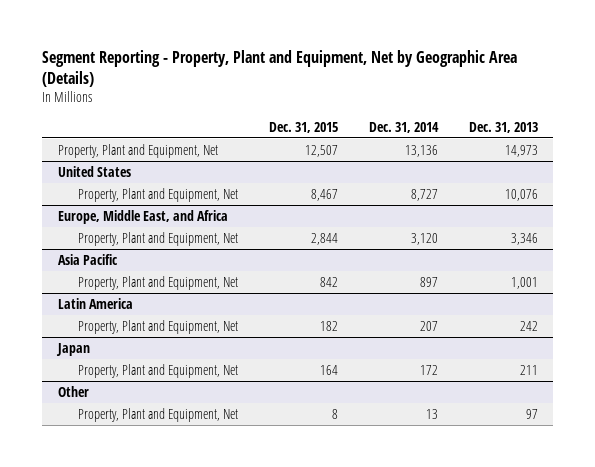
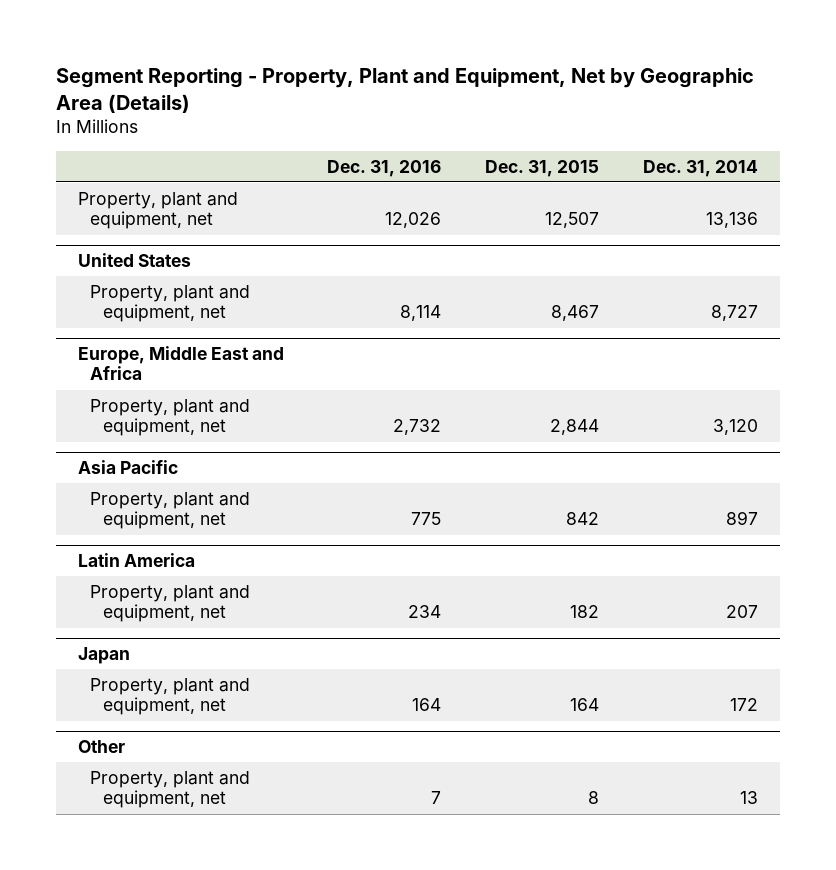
- | Dec. 31, 2015 | Dec. 31, 2014 | Dec. 31, 2013
+ | Dec. 31, 2016 | Dec. 31, 2015 | Dec. 31, 2014
- Property, Plant and Equipment, Net | 12,507 | 13,136 | 14,973
+ Property, plant and equipment, net | 12,026 | 12,507 | 13,136
@ United States
- Property, Plant and Equipment, Net | 8,467 | 8,727 | 10,076
- Europe, Middle East, and Africa
- Property, Plant and Equipment, Net | 2,844 | 3,120 | 3,346
@ United States
+ Property, plant and equipment, net | 8,114 | 8,467 | 8,727
+ Europe, Middle East and Africa
+ Property, plant and equipment, net | 2,732 | 2,844 | 3,120
@ Asia Pacific
- Property, Plant and Equipment, Net | 842 | 897 | 1,001
+ Property, plant and equipment, net | 775 | 842 | 897
@ Latin America
- Property, Plant and Equipment, Net | 182 | 207 | 242
+ Property, plant and equipment, net | 234 | 182 | 207
@ Japan
- Property, Plant and Equipment, Net | 164 | 172 | 211
+ Property, plant and equipment, net | 164 | 164 | 172
@ Other
- Property, Plant and Equipment, Net | 8 | 13 | 97
+ Property, plant and equipment, net | 7 | 8 | 13

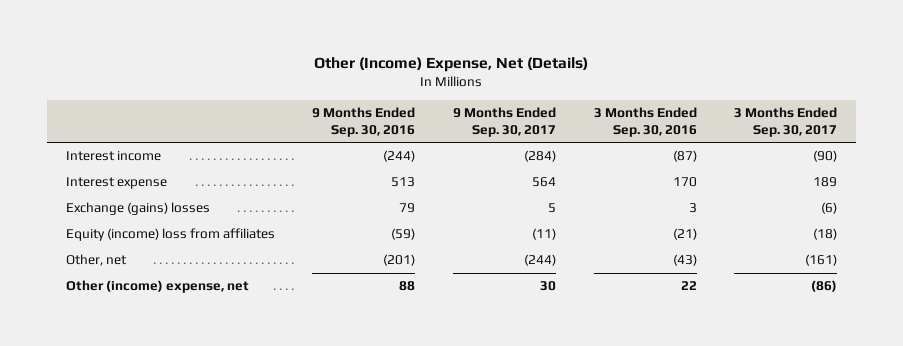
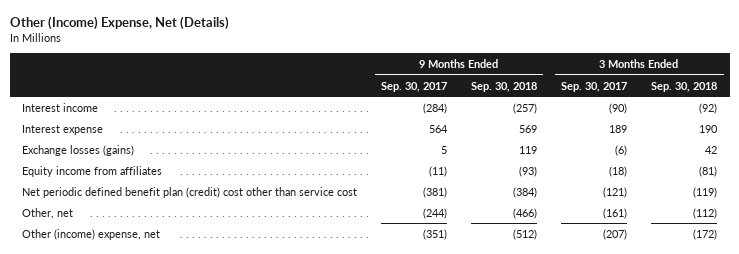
- | 9 Months Ended Sep. 30, 2016 | 9 Months Ended Sep. 30, 2017 | 3 Months Ended Sep. 30, 2016 | 3 Months Ended Sep. 30, 2017
+ | 9 Months Ended Sep. 30, 2017 | 9 Months Ended Sep. 30, 2018 | 3 Months Ended Sep. 30, 2017 | 3 Months Ended Sep. 30, 2018
- Exchange (gains) losses | 79 | 5 | 3 | (6)
- Equity (income) loss from affiliates | (59) | (11) | (21) | (18)
+ Exchange losses (gains) | 5 | 119 | (6) | 42
+ Equity income from affiliates | (11) | (93) | (18) | (81)
+ Net periodic defined benefit plan (credit) cost other than service cost | (381) | (384) | (121) | (119)
- Other (income) expense, net | 88 | 30 | 22 | (86)
+ Other (income) expense, net | (351) | (512) | (207) | (172)

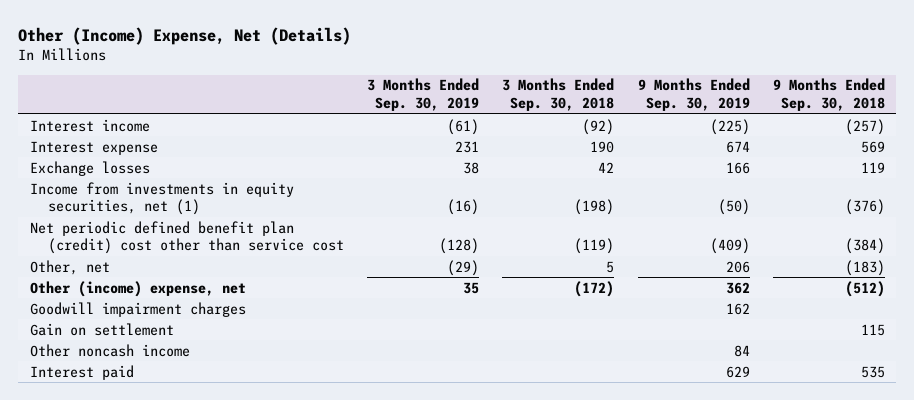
- | 9 Months Ended Sep. 30, 2017 | 9 Months Ended Sep. 30, 2018 | 3 Months Ended Sep. 30, 2017 | 3 Months Ended Sep. 30, 2018
+ | 3 Months Ended Sep. 30, 2019 | 3 Months Ended Sep. 30, 2018 | 9 Months Ended Sep. 30, 2019 | 9 Months Ended Sep. 30, 2018
- Exchange losses (gains) | 5 | 119 | (6) | 42
- Equity income from affiliates | (11) | (93) | (18) | (81)
+ Exchange losses | 38 | 42 | 166 | 119
+ Income from investments in equity securities, net (1) | (16) | (198) | (50) | (376)
- Other, net | (244) | (466) | (161) | (112)
+ Other, net | (29) | 5 | 206 | (183)
+ Goodwill impairment charges | | | 162 |
+ Gain on settlement | | | | 115
+ Other noncash income | | | 84 |
+ Interest paid | | | 629 | 535

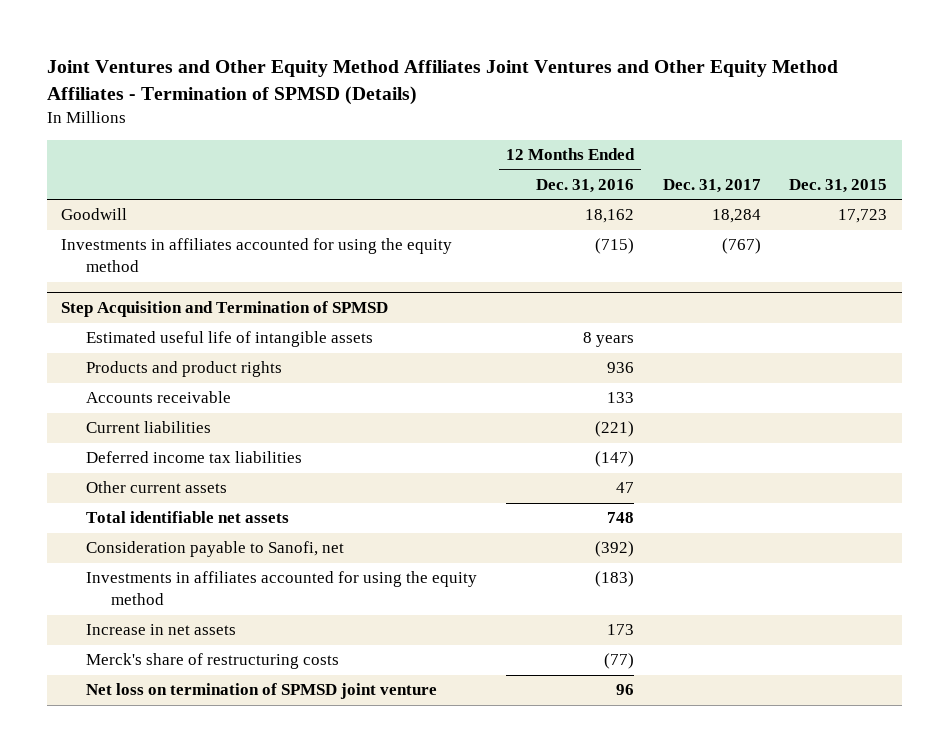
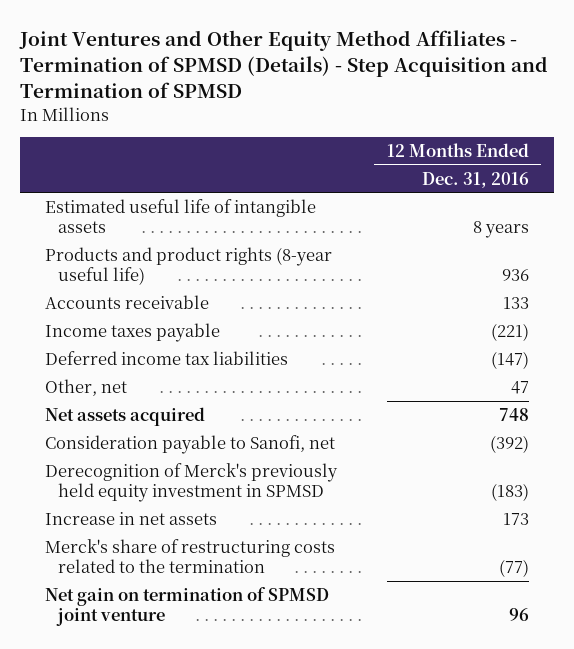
- Joint Ventures and Other Equity Method Affiliates Joint Ventures and Other Equity Method Affiliates - Termination of SPMSD (Details)
+ Joint Ventures and Other Equity Method Affiliates - Termination of SPMSD (Details) - Step Acquisition and Termination of SPMSD
- | 12 Months Ended Dec. 31, 2016 | Dec. 31, 2017 | Dec. 31, 2015
+ | 12 Months Ended Dec. 31, 2016
- Goodwill | 18,162 | 18,284 | 17,723
- Investments in affiliates accounted for using the equity method | (715) | (767) |
- Step Acquisition and Termination of SPMSD
- Products and product rights | 936 | |
+ Products and product rights (8-year useful life) | 936
- Current liabilities | (221) | |
+ Income taxes payable | (221)
- Other current assets | 47 | |
- Total identifiable net assets | 748 | |
+ Other, net | 47
+ Net assets acquired | 748
- Investments in affiliates accounted for using the equity method | (183) | |
+ Derecognition of Merck's previously held equity investment in SPMSD | (183)
- Merck's share of restructuring costs | (77) | |
- Net loss on termination of SPMSD joint venture | 96 | |
+ Merck's share of restructuring costs related to the termination | (77)
+ Net gain on termination of SPMSD joint venture | 96

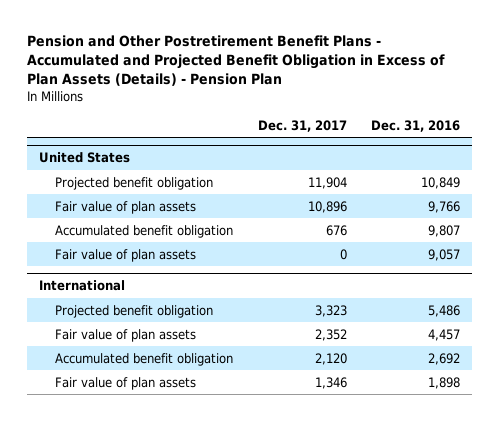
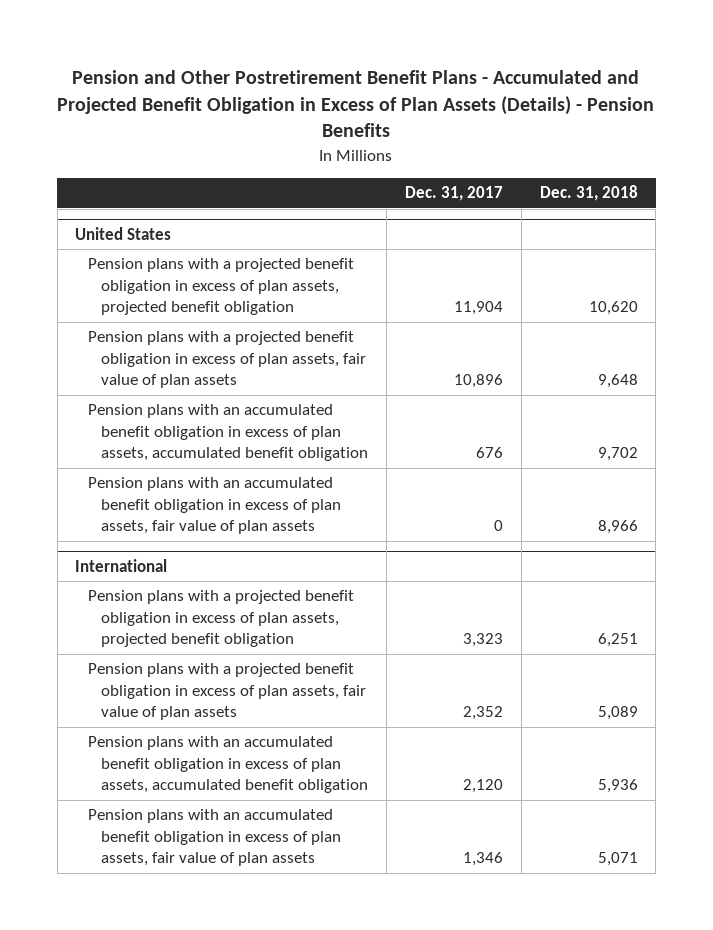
- Pension and Other Postretirement Benefit Plans - Accumulated and Projected Benefit Obligation in Excess of Plan Assets (Details) - Pension Plan
+ Pension and Other Postretirement Benefit Plans - Accumulated and Projected Benefit Obligation in Excess of Plan Assets (Details) - Pension Benefits
- | Dec. 31, 2017 | Dec. 31, 2016
+ | Dec. 31, 2017 | Dec. 31, 2018
@ United States
- Projected benefit obligation | 11,904 | 10,849
- Fair value of plan assets | 10,896 | 9,766
- Accumulated benefit obligation | 676 | 9,807
- Fair value of plan assets | 0 | 9,057
+ Pension plans with a projected benefit obligation in excess of plan assets, projected benefit obligation | 11,904 | 10,620
+ Pension plans with a projected benefit obligation in excess of plan assets, fair value of plan assets | 10,896 | 9,648
+ Pension plans with an accumulated benefit obligation in excess of plan assets, accumulated benefit obligation | 676 | 9,702
+ Pension plans with an accumulated benefit obligation in excess of plan assets, fair value of plan assets | 0 | 8,966
@ International
- Projected benefit obligation | 3,323 | 5,486
- Fair value of plan assets | 2,352 | 4,457
- Accumulated benefit obligation | 2,120 | 2,692
- Fair value of plan assets | 1,346 | 1,898
+ Pension plans with a projected benefit obligation in excess of plan assets, projected benefit obligation | 3,323 | 6,251
+ Pension plans with a projected benefit obligation in excess of plan assets, fair value of plan assets | 2,352 | 5,089
+ Pension plans with an accumulated benefit obligation in excess of plan assets, accumulated benefit obligation | 2,120 | 5,936
+ Pension plans with an accumulated benefit obligation in excess of plan assets, fair value of plan assets | 1,346 | 5,071

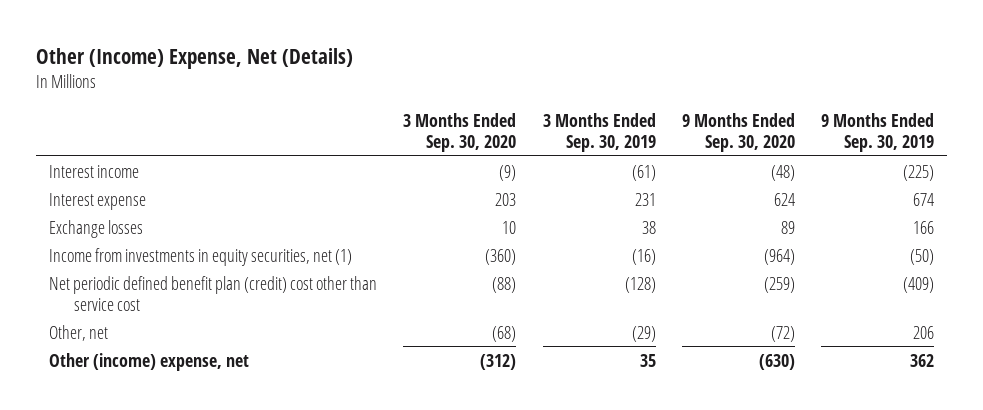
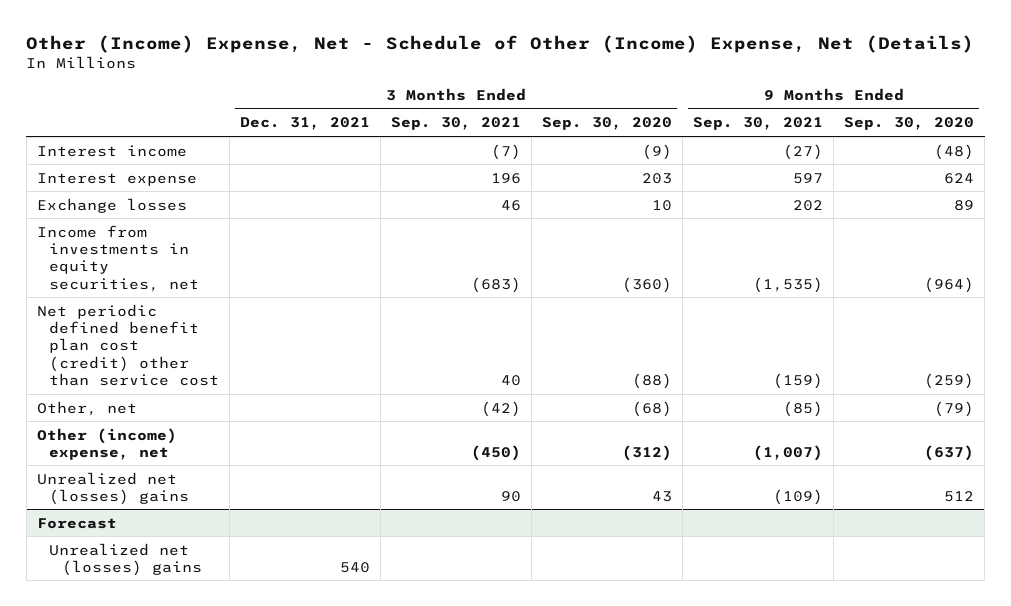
- Other (Income) Expense, Net (Details)
+ Other (Income) Expense, Net - Schedule of Other (Income) Expense, Net (Details)
- | 3 Months Ended Sep. 30, 2020 | 3 Months Ended Sep. 30, 2019 | 9 Months Ended Sep. 30, 2020 | 9 Months Ended Sep. 30, 2019
+ | 3 Months Ended Dec. 31, 2021 | 3 Months Ended Sep. 30, 2021 | 3 Months Ended Sep. 30, 2020 | 9 Months Ended Sep. 30, 2021 | 9 Months Ended Sep. 30, 2020
- Income from investments in equity securities, net (1) | (360) | (16) | (964) | (50)
- Net periodic defined benefit plan (credit) cost other than service cost | (88) | (128) | (259) | (409)
- Other, net | (68) | (29) | (72) | 206
- Other (income) expense, net | (312) | 35 | (630) | 362
+ Income from investments in equity securities, net | | (683) | (360) | (1,535) | (964)
+ Net periodic defined benefit plan cost (credit) other than service cost | | 40 | (88) | (159) | (259)
+ Other, net | | (42) | (68) | (85) | (79)
+ Other (income) expense, net | | (450) | (312) | (1,007) | (637)
+ Unrealized net (losses) gains | | 90 | 43 | (109) | 512
+ Forecast
+ Unrealized net (losses) gains | 540 | | | |

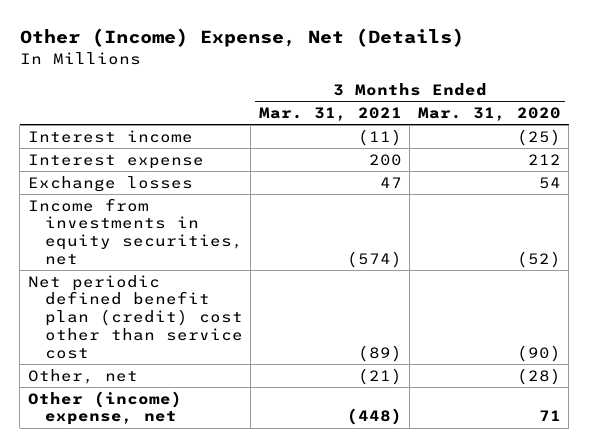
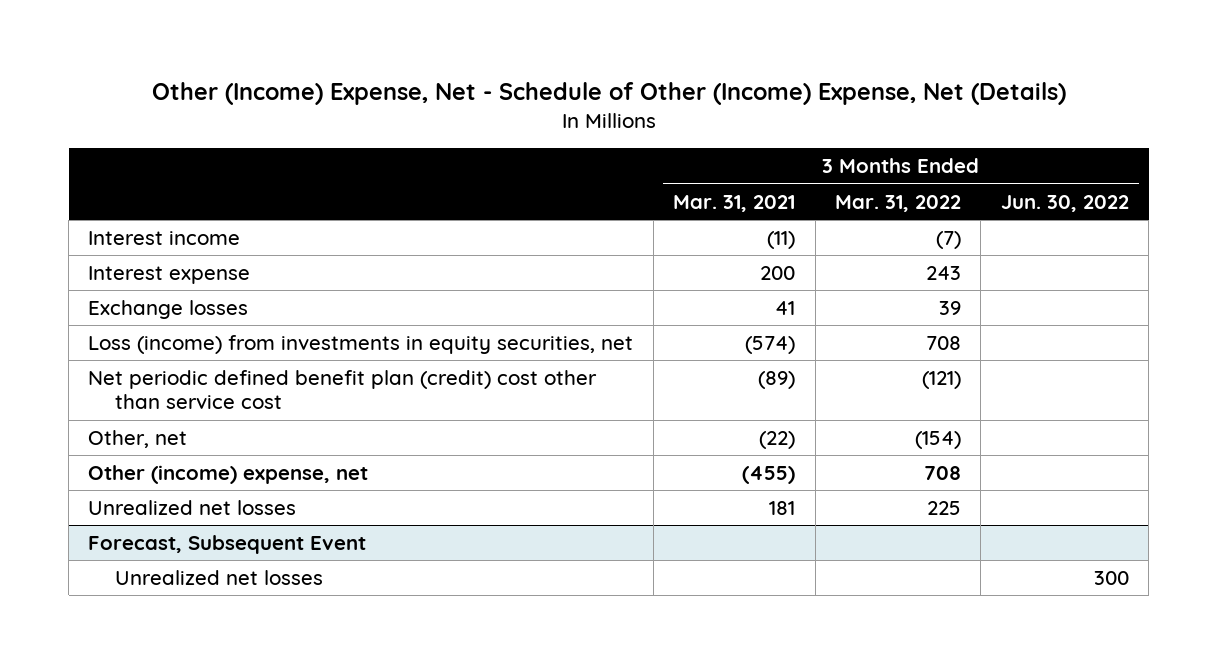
- Other (Income) Expense, Net (Details)
+ Other (Income) Expense, Net - Schedule of Other (Income) Expense, Net (Details)
- | 3 Months Ended Mar. 31, 2021 | 3 Months Ended Mar. 31, 2020
+ | 3 Months Ended Mar. 31, 2021 | 3 Months Ended Mar. 31, 2022 | 3 Months Ended Jun. 30, 2022
- Exchange losses | 47 | 54
- Income from investments in equity securities, net | (574) | (52)
+ Exchange losses | 41 | 39 |
+ Loss (income) from investments in equity securities, net | (574) | 708 |
- Other, net | (21) | (28)
- Other (income) expense, net | (448) | 71
+ Other, net | (22) | (154) |
+ Other (income) expense, net | (455) | 708 |
+ Unrealized net losses | 181 | 225 |
+ Forecast, Subsequent Event
+ Unrealized net losses | | | 300

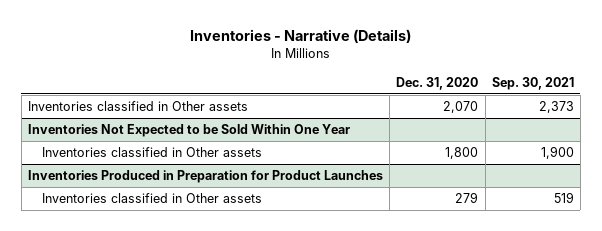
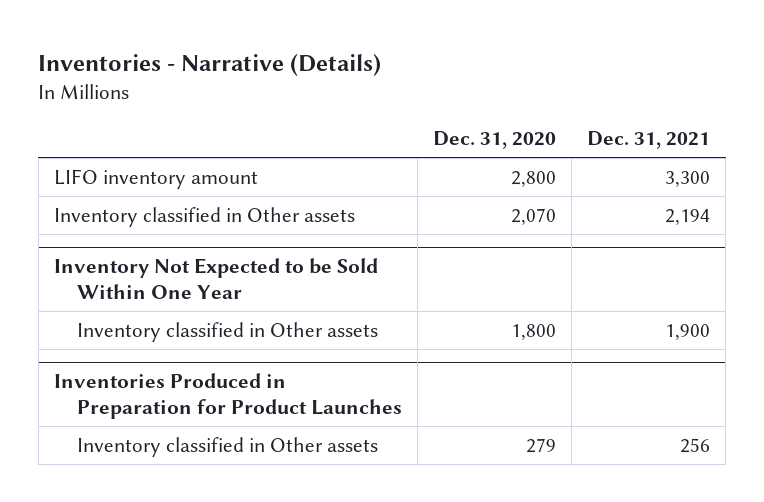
- | Dec. 31, 2020 | Sep. 30, 2021
+ | Dec. 31, 2020 | Dec. 31, 2021
- Inventories classified in Other assets | 2,070 | 2,373
- Inventories Not Expected to be Sold Within One Year
- Inventories classified in Other assets | 1,800 | 1,900
+ LIFO inventory amount | 2,800 | 3,300
+ Inventory classified in Other assets | 2,070 | 2,194
+ Inventory Not Expected to be Sold Within One Year
+ Inventory classified in Other assets | 1,800 | 1,900
@ Inventories Produced in Preparation for Product Launches
- Inventories classified in Other assets | 279 | 519
+ Inventory classified in Other assets | 279 | 256

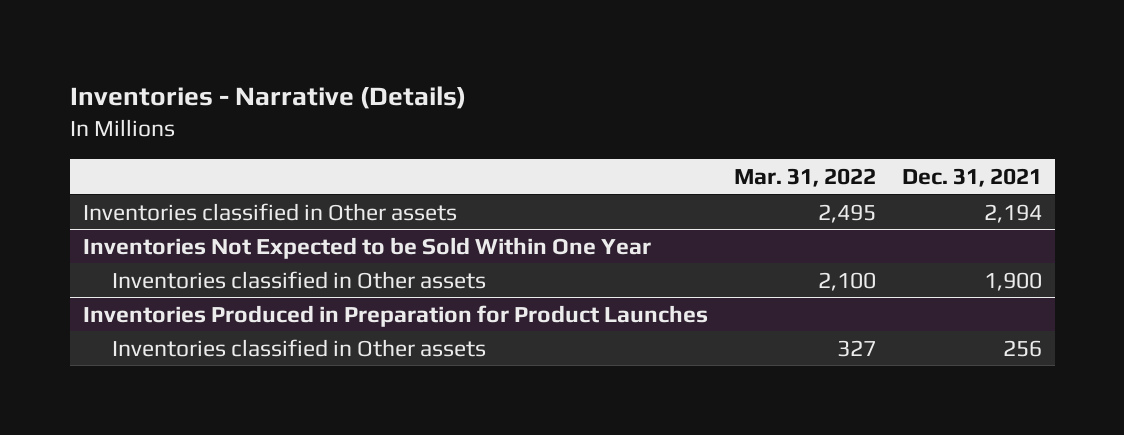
- | Dec. 31, 2020 | Dec. 31, 2021
+ | Mar. 31, 2022 | Dec. 31, 2021
- LIFO inventory amount | 2,800 | 3,300
- Inventory classified in Other assets | 2,070 | 2,194
- Inventory Not Expected to be Sold Within One Year
- Inventory classified in Other assets | 1,800 | 1,900
+ Inventories classified in Other assets | 2,495 | 2,194
+ Inventories Not Expected to be Sold Within One Year
+ Inventories classified in Other assets | 2,100 | 1,900
@ Inventories Produced in Preparation for Product Launches
- Inventory classified in Other assets | 279 | 256
+ Inventories classified in Other assets | 327 | 256

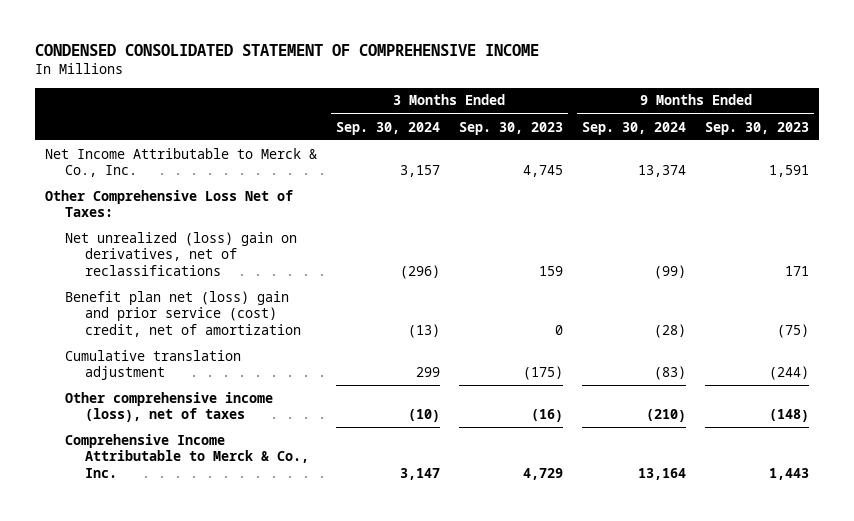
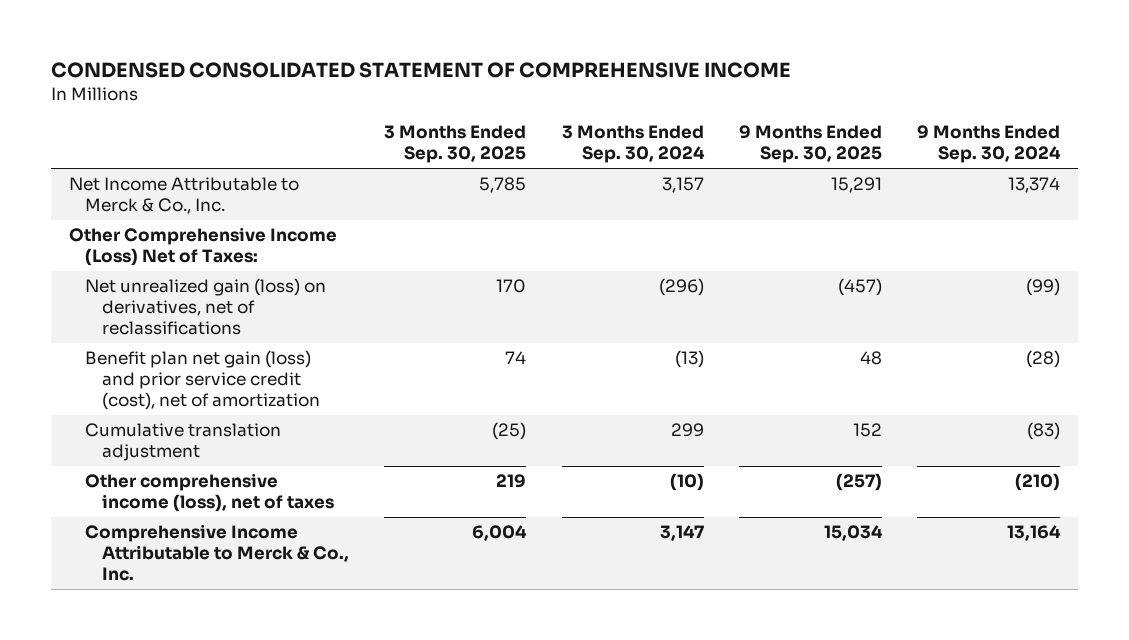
- | 3 Months Ended Sep. 30, 2024 | 3 Months Ended Sep. 30, 2023 | 9 Months Ended Sep. 30, 2024 | 9 Months Ended Sep. 30, 2023
+ | 3 Months Ended Sep. 30, 2025 | 3 Months Ended Sep. 30, 2024 | 9 Months Ended Sep. 30, 2025 | 9 Months Ended Sep. 30, 2024
- Other Comprehensive Loss Net of Taxes:
- Net unrealized (loss) gain on derivatives, net of reclassifications | (296) | 159 | (99) | 171
- Benefit plan net (loss) gain and prior service (cost) credit, net of amortization | (13) | 0 | (28) | (75)
+ Other Comprehensive Income (Loss) Net of Taxes:
+ Net unrealized gain (loss) on derivatives, net of reclassifications | 170 | (296) | (457) | (99)
+ Benefit plan net gain (loss) and prior service credit (cost), net of amortization | 74 | (13) | 48 | (28)

